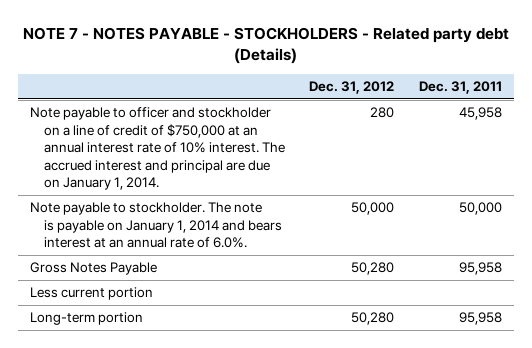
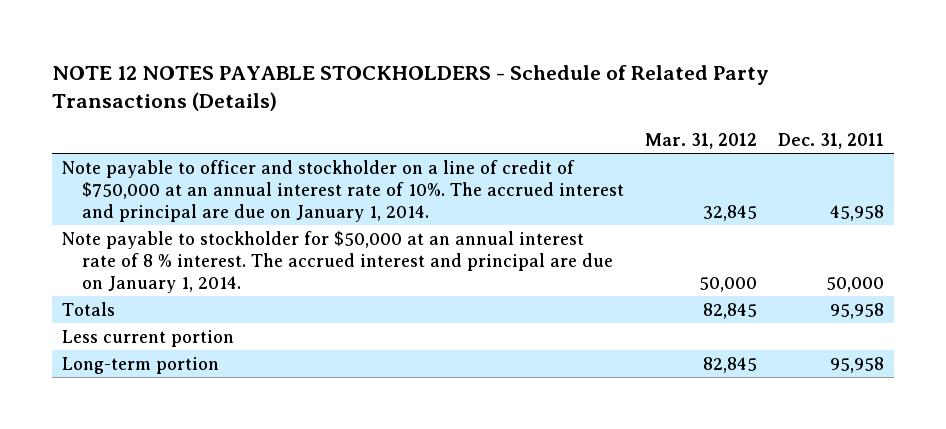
- NOTE 7 - NOTES PAYABLE - STOCKHOLDERS - Related party debt (Details)
+ NOTE 12 NOTES PAYABLE STOCKHOLDERS - Schedule of Related Party Transactions (Details)
- | Dec. 31, 2012 | Dec. 31, 2011
+ | Mar. 31, 2012 | Dec. 31, 2011
- Note payable to officer and stockholder on a line of credit of $750,000 at an annual interest rate of 10% interest. The accrued interest and principal are due on January 1, 2014. | 280 | 45,958
- Note payable to stockholder. The note is payable on January 1, 2014 and bears interest at an annual rate of 6.0%. | 50,000 | 50,000
- Gross Notes Payable | 50,280 | 95,958
+ Note payable to officer and stockholder on a line of credit of $750,000 at an annual interest rate of 10%. The accrued interest and principal are due on January 1, 2014. | 32,845 | 45,958
+ Note payable to stockholder for $50,000 at an annual interest rate of 8 % interest. The accrued interest and principal are due on January 1, 2014. | 50,000 | 50,000
+ Totals | 82,845 | 95,958

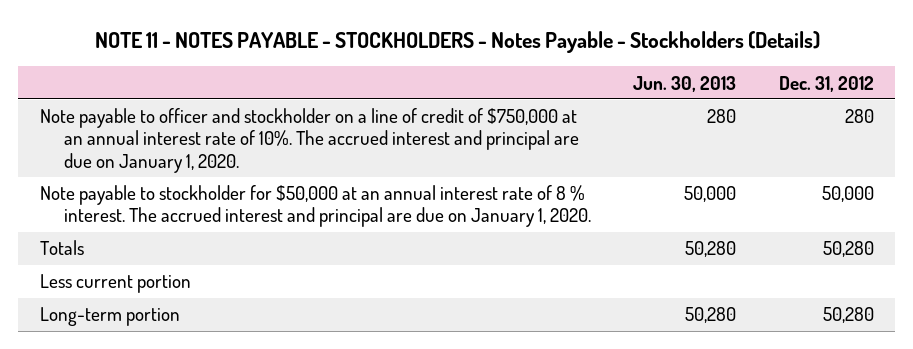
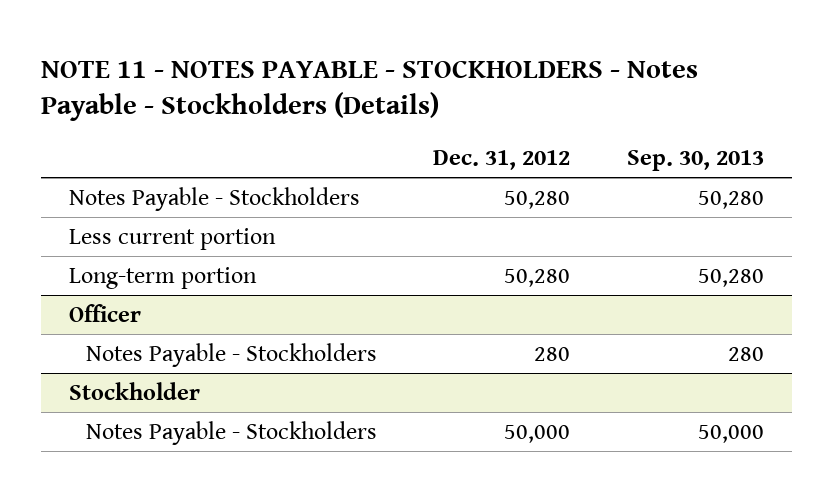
- | Jun. 30, 2013 | Dec. 31, 2012
+ | Dec. 31, 2012 | Sep. 30, 2013
- Note payable to officer and stockholder on a line of credit of $750,000 at an annual interest rate of 10%. The accrued interest and principal are due on January 1, 2020. | 280 | 280
- Note payable to stockholder for $50,000 at an annual interest rate of 8 % interest. The accrued interest and principal are due on January 1, 2020. | 50,000 | 50,000
- Totals | 50,280 | 50,280
+ Notes Payable - Stockholders | 50,280 | 50,280
+ Officer
+ Notes Payable - Stockholders | 280 | 280
+ Stockholder
+ Notes Payable - Stockholders | 50,000 | 50,000

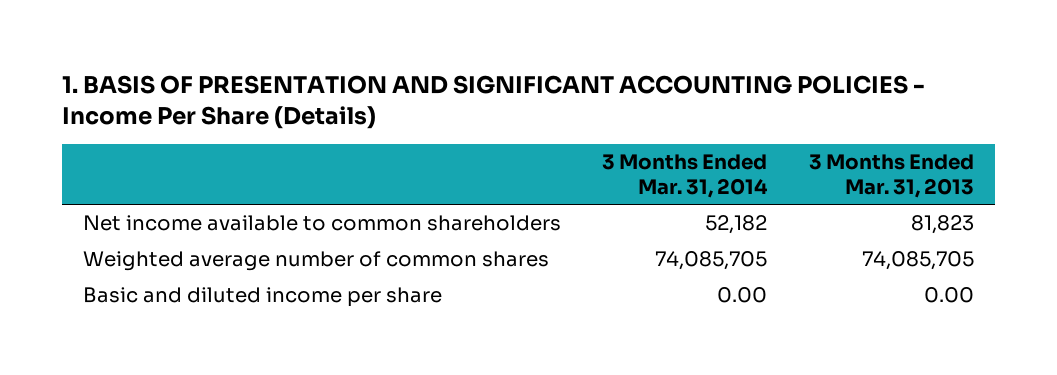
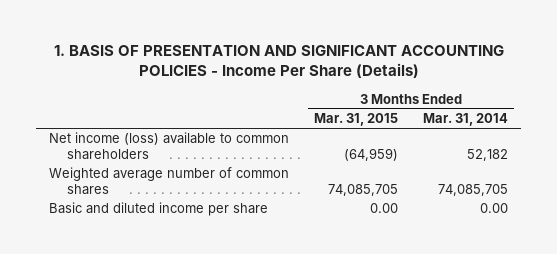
- | 3 Months Ended Mar. 31, 2014 | 3 Months Ended Mar. 31, 2013
+ | 3 Months Ended Mar. 31, 2015 | 3 Months Ended Mar. 31, 2014
- Net income available to common shareholders | 52,182 | 81,823
+ Net income (loss) available to common shareholders | (64,959) | 52,182

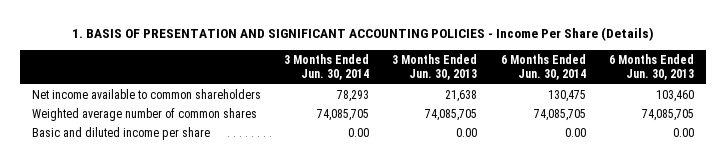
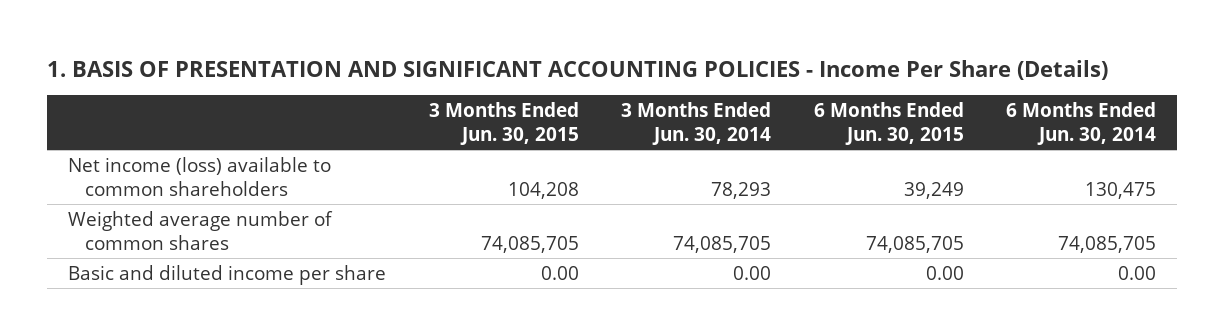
- | 3 Months Ended Jun. 30, 2014 | 3 Months Ended Jun. 30, 2013 | 6 Months Ended Jun. 30, 2014 | 6 Months Ended Jun. 30, 2013
+ | 3 Months Ended Jun. 30, 2015 | 3 Months Ended Jun. 30, 2014 | 6 Months Ended Jun. 30, 2015 | 6 Months Ended Jun. 30, 2014
- Net income available to common shareholders | 78,293 | 21,638 | 130,475 | 103,460
+ Net income (loss) available to common shareholders | 104,208 | 78,293 | 39,249 | 130,475

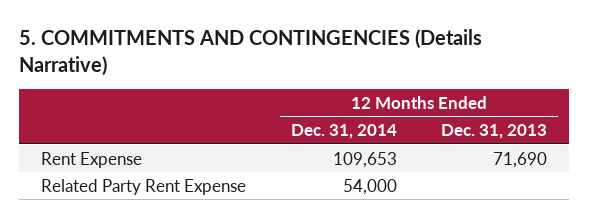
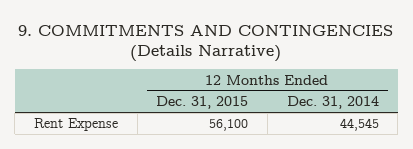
- 5. COMMITMENTS AND CONTINGENCIES (Details Narrative)
+ 9. COMMITMENTS AND CONTINGENCIES (Details Narrative)
- | 12 Months Ended Dec. 31, 2014 | 12 Months Ended Dec. 31, 2013
+ | 12 Months Ended Dec. 31, 2015 | 12 Months Ended Dec. 31, 2014
- Rent Expense | 109,653 | 71,690
- Related Party Rent Expense | 54,000 |
+ Rent Expense | 56,100 | 44,545

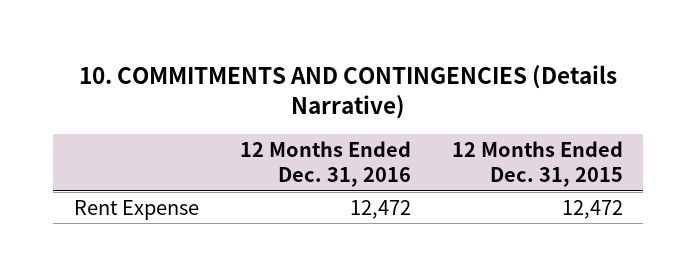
- 9. COMMITMENTS AND CONTINGENCIES (Details Narrative)
+ 10. COMMITMENTS AND CONTINGENCIES (Details Narrative)
- | 12 Months Ended Dec. 31, 2015 | 12 Months Ended Dec. 31, 2014
+ | 12 Months Ended Dec. 31, 2016 | 12 Months Ended Dec. 31, 2015
- Rent Expense | 56,100 | 44,545
+ Rent Expense | 12,472 | 12,472

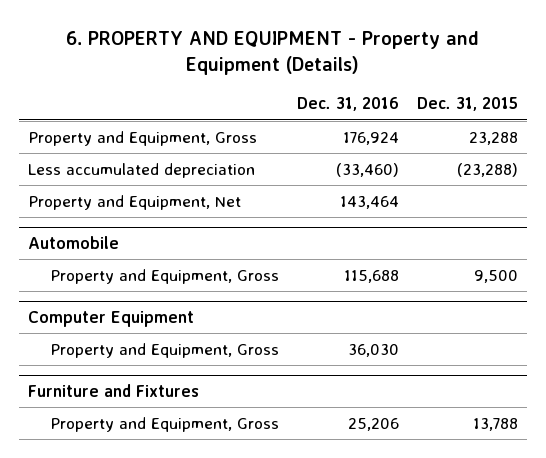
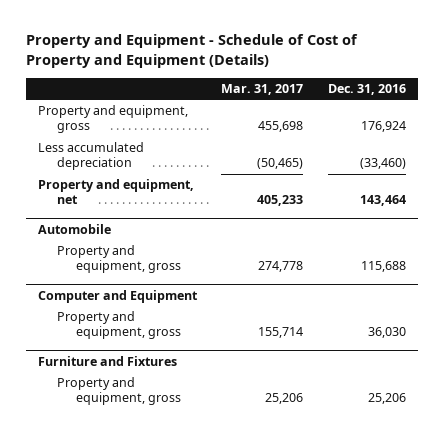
- 6. PROPERTY AND EQUIPMENT - Property and Equipment (Details)
+ Property and Equipment - Schedule of Cost of Property and Equipment (Details)
- | Dec. 31, 2016 | Dec. 31, 2015
+ | Mar. 31, 2017 | Dec. 31, 2016
- Property and Equipment, Gross | 176,924 | 23,288
+ Property and equipment, gross | 455,698 | 176,924
- Property and Equipment, Net | 143,464 |
+ Property and equipment, net | 405,233 | 143,464
@ Automobile
- Property and Equipment, Gross | 115,688 | 9,500
- Computer Equipment
- Property and Equipment, Gross | 36,030 |
@ Automobile
+ Property and equipment, gross | 274,778 | 115,688
+ Computer and Equipment
+ Property and equipment, gross | 155,714 | 36,030
@ Furniture and Fixtures
- Property and Equipment, Gross | 25,206 | 13,788
+ Property and equipment, gross | 25,206 | 25,206

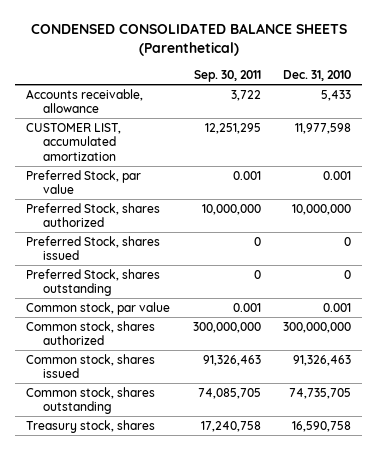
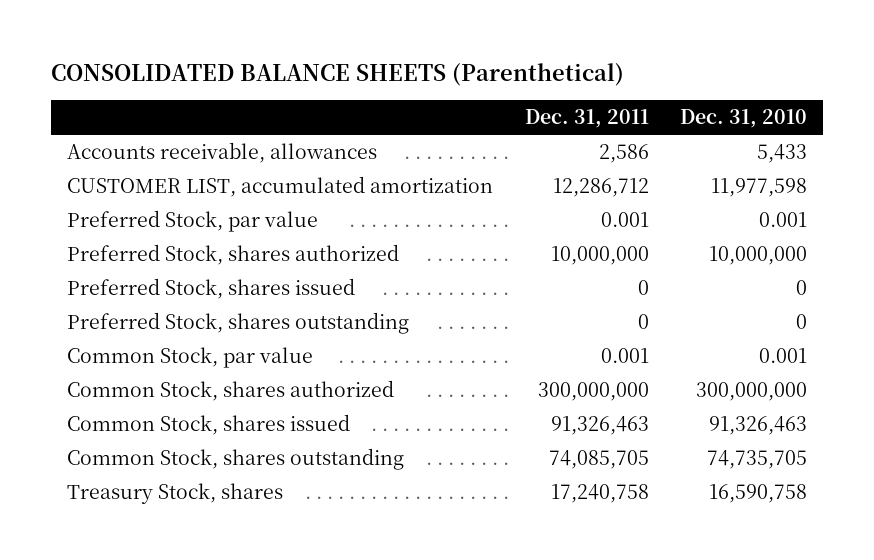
- CONDENSED CONSOLIDATED BALANCE SHEETS (Parenthetical)
+ CONSOLIDATED BALANCE SHEETS (Parenthetical)
- | Sep. 30, 2011 | Dec. 31, 2010
+ | Dec. 31, 2011 | Dec. 31, 2010
- Accounts receivable, allowance | 3,722 | 5,433
+ Accounts receivable, allowances | 2,586 | 5,433
- Common stock, par value | 0.001 | 0.001
- Common stock, shares authorized | 300,000,000 | 300,000,000
- Common stock, shares issued | 91,326,463 | 91,326,463
- Common stock, shares outstanding | 74,085,705 | 74,735,705
- Treasury stock, shares | 17,240,758 | 16,590,758
+ Common Stock, par value | 0.001 | 0.001
+ Common Stock, shares authorized | 300,000,000 | 300,000,000
+ Common Stock, shares issued | 91,326,463 | 91,326,463
+ Common Stock, shares outstanding | 74,085,705 | 74,735,705
+ Treasury Stock, shares | 17,240,758 | 16,590,758

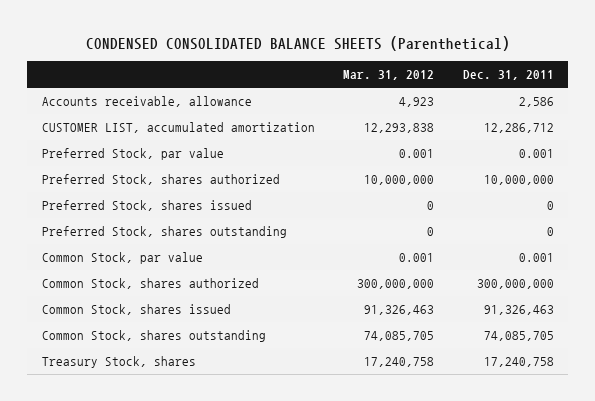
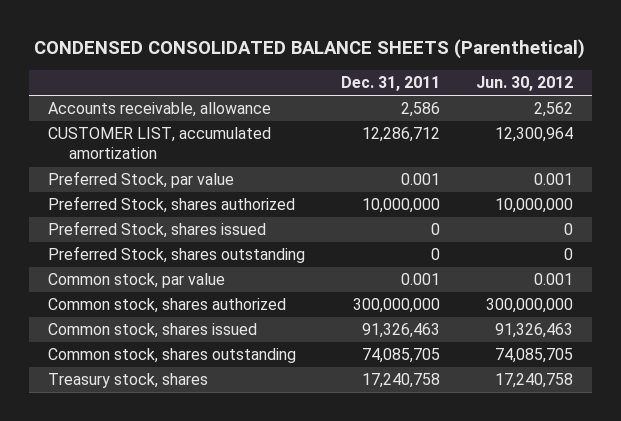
- | Mar. 31, 2012 | Dec. 31, 2011
+ | Dec. 31, 2011 | Jun. 30, 2012
- Common Stock, par value | 0.001 | 0.001
- Common Stock, shares authorized | 300,000,000 | 300,000,000
- Common Stock, shares issued | 91,326,463 | 91,326,463
- Common Stock, shares outstanding | 74,085,705 | 74,085,705
- Treasury Stock, shares | 17,240,758 | 17,240,758
+ Common stock, par value | 0.001 | 0.001
+ Common stock, shares authorized | 300,000,000 | 300,000,000
+ Common stock, shares issued | 91,326,463 | 91,326,463
+ Common stock, shares outstanding | 74,085,705 | 74,085,705
+ Treasury stock, shares | 17,240,758 | 17,240,758

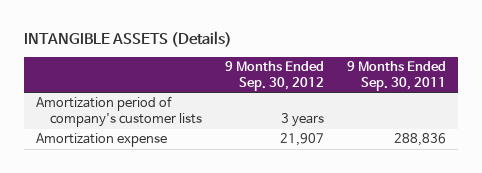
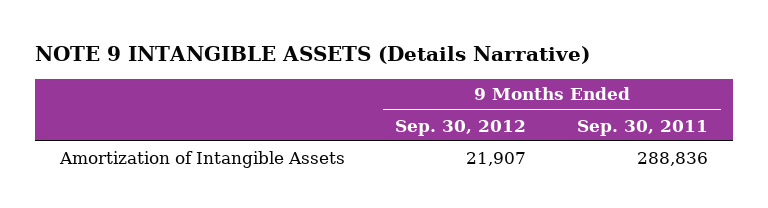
- INTANGIBLE ASSETS (Details)
+ NOTE 9 INTANGIBLE ASSETS (Details Narrative)
- Amortization period of company's customer lists | 3 years |
- Amortization expense | 21,907 | 288,836
+ Amortization of Intangible Assets | 21,907 | 288,836

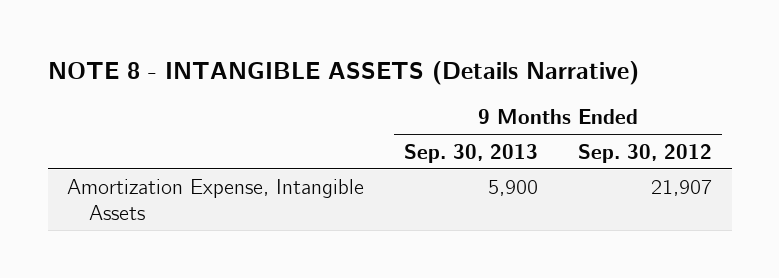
- NOTE 9 INTANGIBLE ASSETS (Details Narrative)
+ NOTE 8 - INTANGIBLE ASSETS (Details Narrative)
- | 9 Months Ended Sep. 30, 2012 | 9 Months Ended Sep. 30, 2011
+ | 9 Months Ended Sep. 30, 2013 | 9 Months Ended Sep. 30, 2012
- Amortization of Intangible Assets | 21,907 | 288,836
+ Amortization Expense, Intangible Assets | 5,900 | 21,907

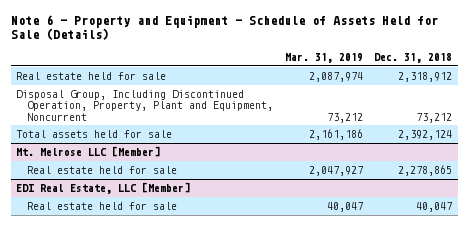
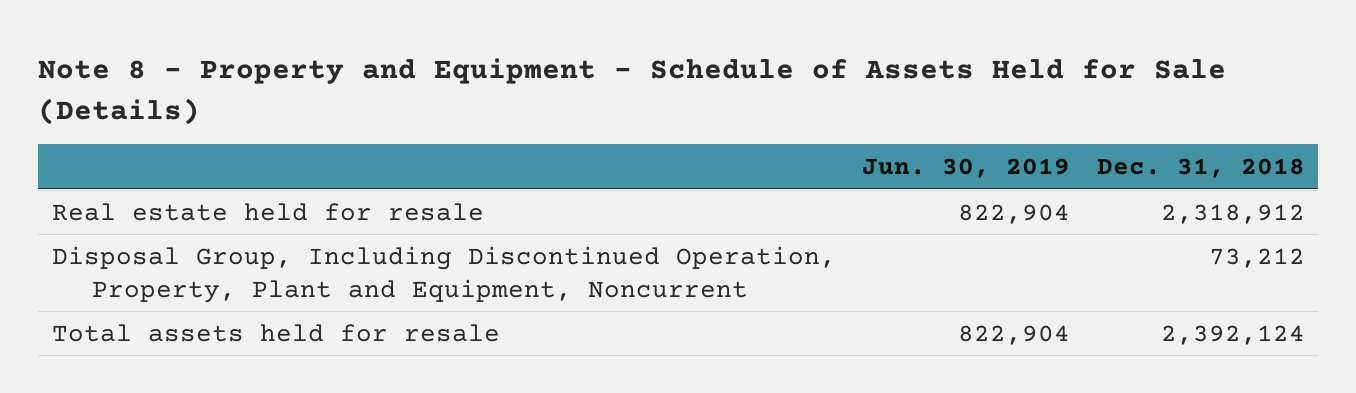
- Note 6 - Property and Equipment - Schedule of Assets Held for Sale (Details)
+ Note 8 - Property and Equipment - Schedule of Assets Held for Sale (Details)
- | Mar. 31, 2019 | Dec. 31, 2018
+ | Jun. 30, 2019 | Dec. 31, 2018
- Real estate held for sale | 2,087,974 | 2,318,912
+ Real estate held for resale | 822,904 | 2,318,912
- Total assets held for sale | 2,161,186 | 2,392,124
- Mt. Melrose LLC [Member]
- Real estate held for sale | 2,047,927 | 2,278,865
- EDI Real Estate, LLC [Member]
- Real estate held for sale | 40,047 | 40,047
+ Total assets held for resale | 822,904 | 2,392,124

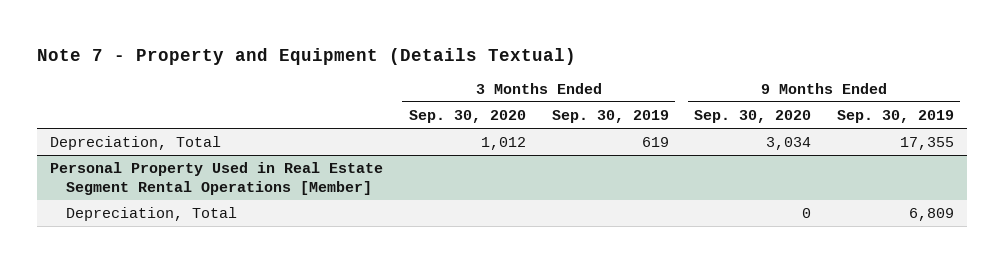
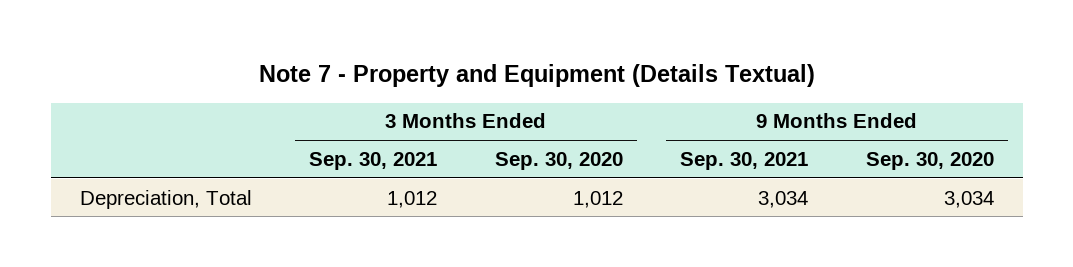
- | 3 Months Ended Sep. 30, 2020 | 3 Months Ended Sep. 30, 2019 | 9 Months Ended Sep. 30, 2020 | 9 Months Ended Sep. 30, 2019
+ | 3 Months Ended Sep. 30, 2021 | 3 Months Ended Sep. 30, 2020 | 9 Months Ended Sep. 30, 2021 | 9 Months Ended Sep. 30, 2020
- Personal Property Used in Real Estate Segment Rental Operations [Member]
- Depreciation, Total | | | 0 | 6,809

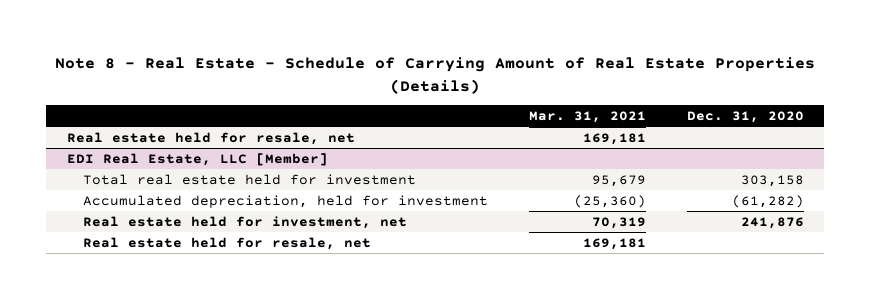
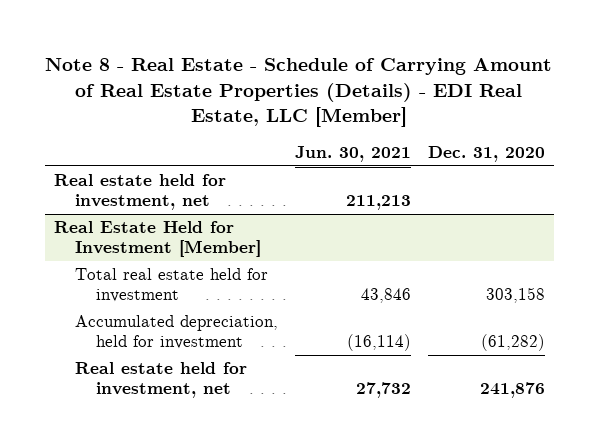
- Note 8 - Real Estate - Schedule of Carrying Amount of Real Estate Properties (Details)
+ Note 8 - Real Estate - Schedule of Carrying Amount of Real Estate Properties (Details) - EDI Real Estate, LLC [Member]
- | Mar. 31, 2021 | Dec. 31, 2020
+ | Jun. 30, 2021 | Dec. 31, 2020
- Real estate held for resale, net | 169,181 |
- EDI Real Estate, LLC [Member]
+ Real estate held for investment, net | 211,213 |
+ Real Estate Held for Investment [Member]
- Real estate held for resale, net | 169,181 |

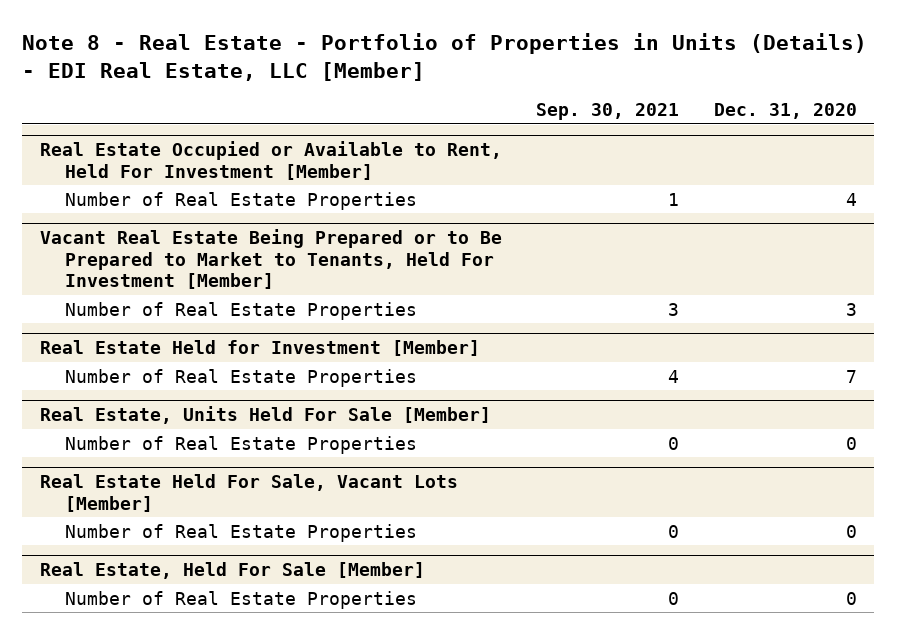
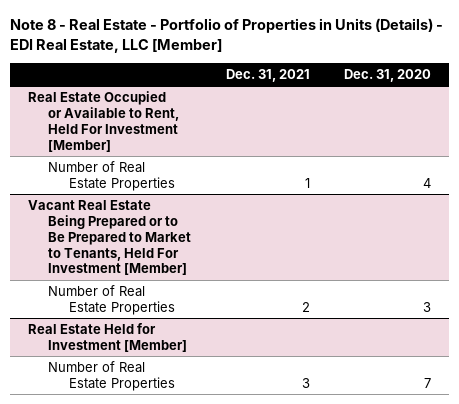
- | Sep. 30, 2021 | Dec. 31, 2020
+ | Dec. 31, 2021 | Dec. 31, 2020
- Real Estate, Units Held For Sale [Member]
- Number of Real Estate Properties | 0 | 0
- Real Estate Held For Sale, Vacant Lots [Member]
- Number of Real Estate Properties | 0 | 0
- Real Estate, Held For Sale [Member]
- Number of Real Estate Properties | 0 | 0

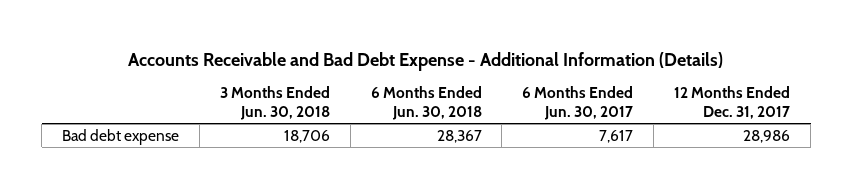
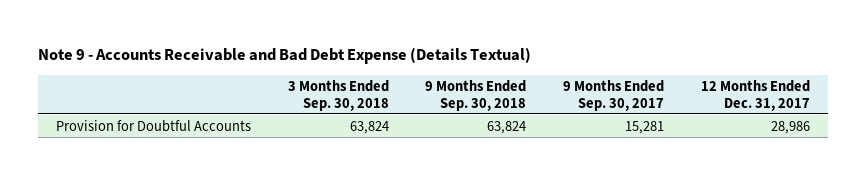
- Accounts Receivable and Bad Debt Expense - Additional Information (Details)
+ Note 9 - Accounts Receivable and Bad Debt Expense (Details Textual)
- | 3 Months Ended Jun. 30, 2018 | 6 Months Ended Jun. 30, 2018 | 6 Months Ended Jun. 30, 2017 | 12 Months Ended Dec. 31, 2017
+ | 3 Months Ended Sep. 30, 2018 | 9 Months Ended Sep. 30, 2018 | 9 Months Ended Sep. 30, 2017 | 12 Months Ended Dec. 31, 2017
- Bad debt expense | 18,706 | 28,367 | 7,617 | 28,986
+ Provision for Doubtful Accounts | 63,824 | 63,824 | 15,281 | 28,986

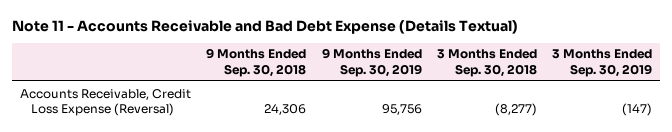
- Note 9 - Accounts Receivable and Bad Debt Expense (Details Textual)
+ Note 11 - Accounts Receivable and Bad Debt Expense (Details Textual)
- | 3 Months Ended Sep. 30, 2018 | 9 Months Ended Sep. 30, 2018 | 9 Months Ended Sep. 30, 2017 | 12 Months Ended Dec. 31, 2017
+ | 9 Months Ended Sep. 30, 2018 | 9 Months Ended Sep. 30, 2019 | 3 Months Ended Sep. 30, 2018 | 3 Months Ended Sep. 30, 2019
- Provision for Doubtful Accounts | 63,824 | 63,824 | 15,281 | 28,986
+ Accounts Receivable, Credit Loss Expense (Reversal) | 24,306 | 95,756 | (8,277) | (147)

